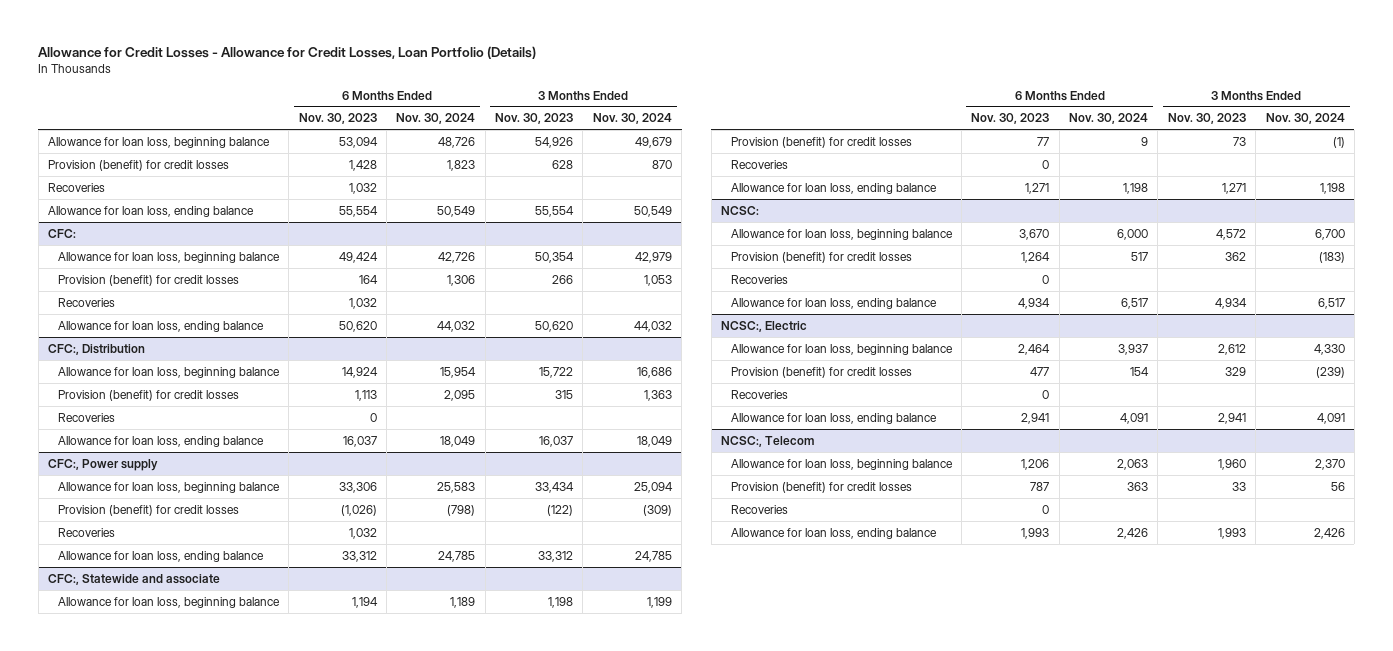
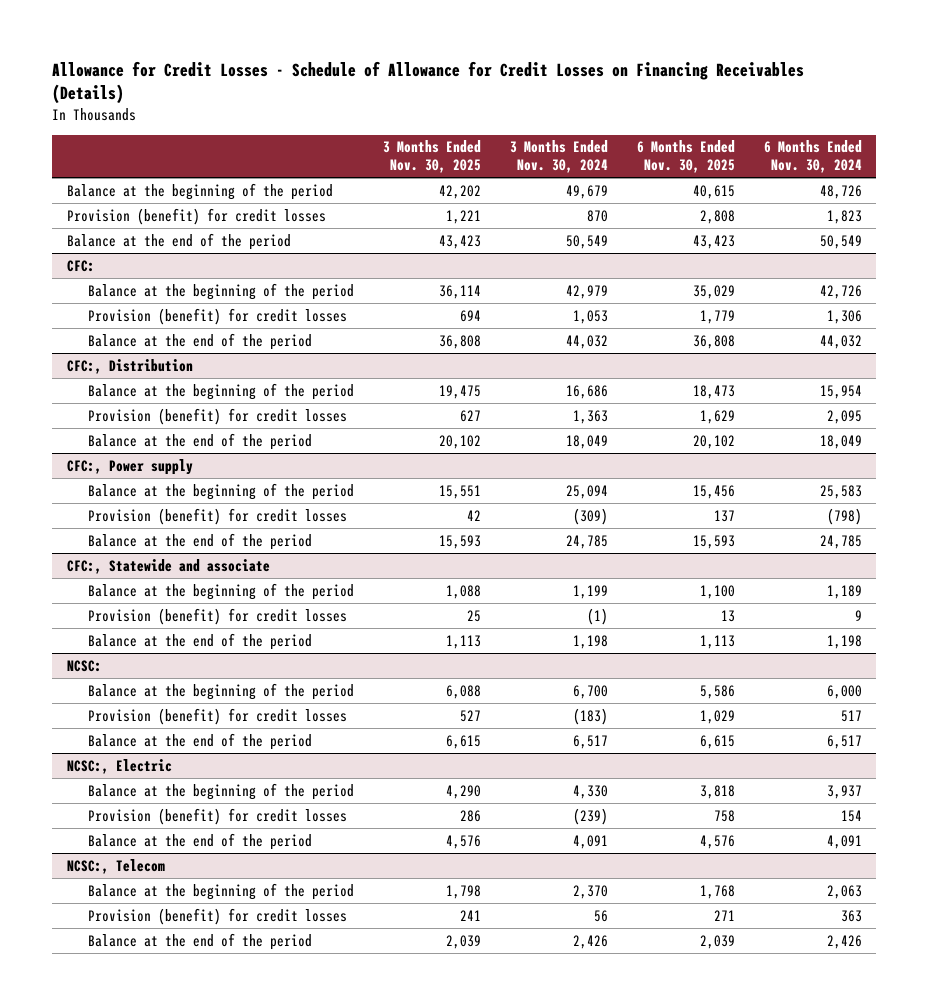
- Allowance for Credit Losses - Allowance for Credit Losses, Loan Portfolio (Details)
+ Allowance for Credit Losses - Schedule of Allowance for Credit Losses on Financing Receivables (Details)
- | 6 Months Ended Nov. 30, 2023 | 6 Months Ended Nov. 30, 2024 | 3 Months Ended Nov. 30, 2023 | 3 Months Ended Nov. 30, 2024
+ | 3 Months Ended Nov. 30, 2025 | 3 Months Ended Nov. 30, 2024 | 6 Months Ended Nov. 30, 2025 | 6 Months Ended Nov. 30, 2024
- Allowance for loan loss, beginning balance | 53,094 | 48,726 | 54,926 | 49,679
+ Balance at the beginning of the period | 42,202 | 49,679 | 40,615 | 48,726
- Recoveries | 1,032 | | |
- Allowance for loan loss, ending balance | 55,554 | 50,549 | 55,554 | 50,549
+ Balance at the end of the period | 43,423 | 50,549 | 43,423 | 50,549
@ CFC:
- Allowance for loan loss, beginning balance | 49,424 | 42,726 | 50,354 | 42,979
+ Balance at the beginning of the period | 36,114 | 42,979 | 35,029 | 42,726
- Recoveries | 1,032 | | |
- Allowance for loan loss, ending balance | 50,620 | 44,032 | 50,620 | 44,032
+ Balance at the end of the period | 36,808 | 44,032 | 36,808 | 44,032
@ CFC:, Distribution
- Allowance for loan loss, beginning balance | 14,924 | 15,954 | 15,722 | 16,686
+ Balance at the beginning of the period | 19,475 | 16,686 | 18,473 | 15,954
- Recoveries | 0 | | |
- Allowance for loan loss, ending balance | 16,037 | 18,049 | 16,037 | 18,049
+ Balance at the end of the period | 20,102 | 18,049 | 20,102 | 18,049
@ CFC:, Power supply
- Allowance for loan loss, beginning balance | 33,306 | 25,583 | 33,434 | 25,094
+ Balance at the beginning of the period | 15,551 | 25,094 | 15,456 | 25,583
- Recoveries | 1,032 | | |
- Allowance for loan loss, ending balance | 33,312 | 24,785 | 33,312 | 24,785
+ Balance at the end of the period | 15,593 | 24,785 | 15,593 | 24,785
@ CFC:, Statewide and associate
- Allowance for loan loss, beginning balance | 1,194 | 1,189 | 1,198 | 1,199
+ Balance at the beginning of the period | 1,088 | 1,199 | 1,100 | 1,189
- Recoveries | 0 | | |
- Allowance for loan loss, ending balance | 1,271 | 1,198 | 1,271 | 1,198
+ Balance at the end of the period | 1,113 | 1,198 | 1,113 | 1,198
@ NCSC:
- Allowance for loan loss, beginning balance | 3,670 | 6,000 | 4,572 | 6,700
+ Balance at the beginning of the period | 6,088 | 6,700 | 5,586 | 6,000
- Recoveries | 0 | | |
- Allowance for loan loss, ending balance | 4,934 | 6,517 | 4,934 | 6,517
+ Balance at the end of the period | 6,615 | 6,517 | 6,615 | 6,517
@ NCSC:, Electric
- Allowance for loan loss, beginning balance | 2,464 | 3,937 | 2,612 | 4,330
+ Balance at the beginning of the period | 4,290 | 4,330 | 3,818 | 3,937
- Recoveries | 0 | | |
- Allowance for loan loss, ending balance | 2,941 | 4,091 | 2,941 | 4,091
+ Balance at the end of the period | 4,576 | 4,091 | 4,576 | 4,091
@ NCSC:, Telecom
- Allowance for loan loss, beginning balance | 1,206 | 2,063 | 1,960 | 2,370
+ Balance at the beginning of the period | 1,798 | 2,370 | 1,768 | 2,063
- Recoveries | 0 | | |
- Allowance for loan loss, ending balance | 1,993 | 2,426 | 1,993 | 2,426
+ Balance at the end of the period | 2,039 | 2,426 | 2,039 | 2,426

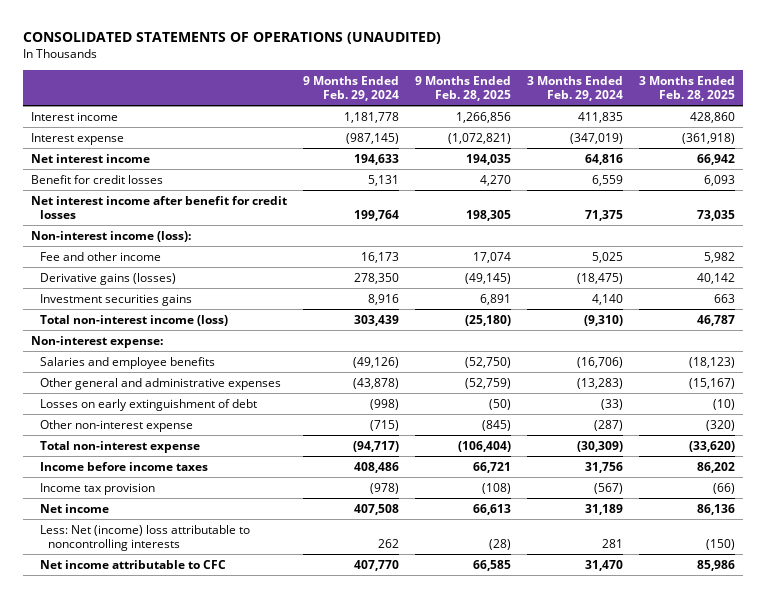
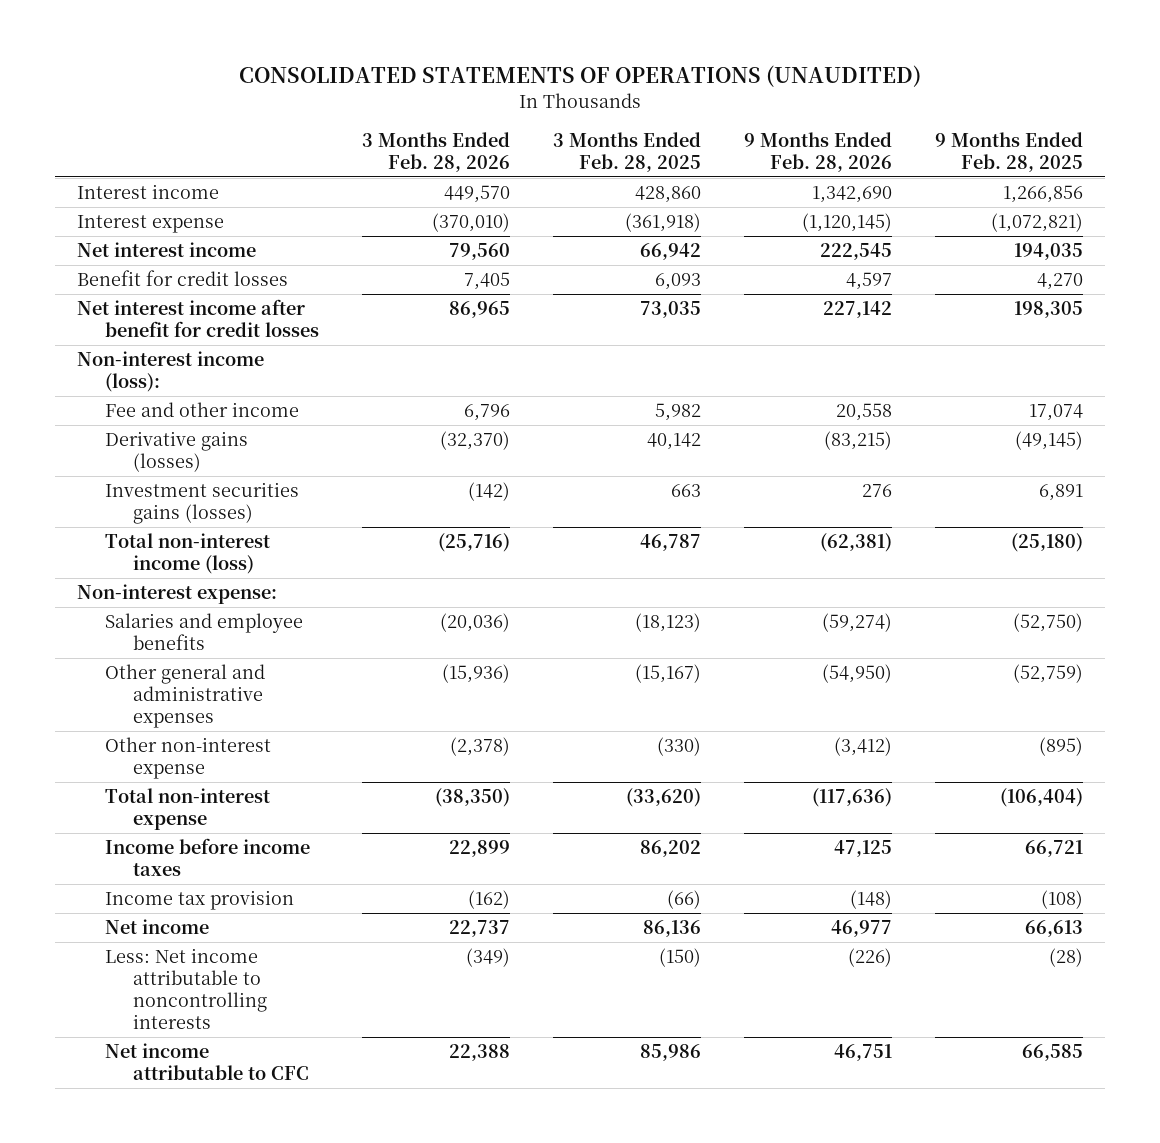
- | 9 Months Ended Feb. 29, 2024 | 9 Months Ended Feb. 28, 2025 | 3 Months Ended Feb. 29, 2024 | 3 Months Ended Feb. 28, 2025
+ | 3 Months Ended Feb. 28, 2026 | 3 Months Ended Feb. 28, 2025 | 9 Months Ended Feb. 28, 2026 | 9 Months Ended Feb. 28, 2025
- Investment securities gains | 8,916 | 6,891 | 4,140 | 663
+ Investment securities gains (losses) | (142) | 663 | 276 | 6,891
- Losses on early extinguishment of debt | (998) | (50) | (33) | (10)
- Other non-interest expense | (715) | (845) | (287) | (320)
+ Other non-interest expense | (2,378) | (330) | (3,412) | (895)
- Less: Net (income) loss attributable to noncontrolling interests | 262 | (28) | 281 | (150)
+ Less: Net income attributable to noncontrolling interests | (349) | (150) | (226) | (28)

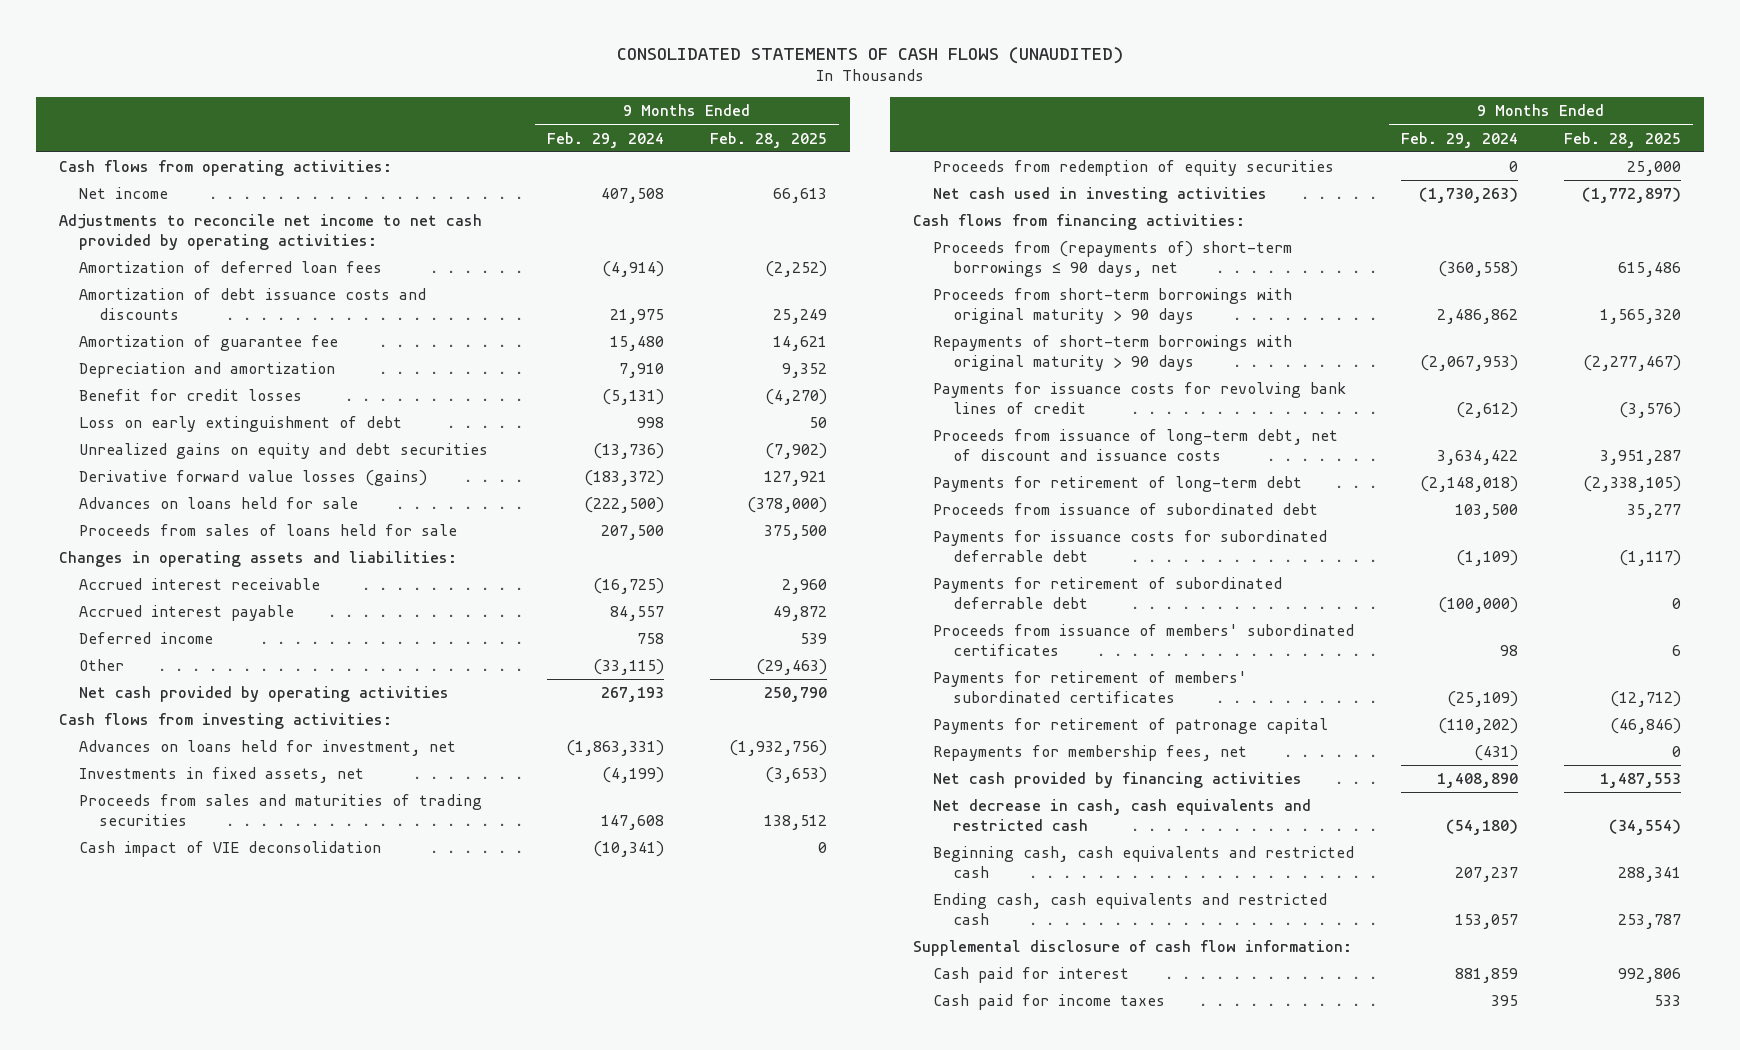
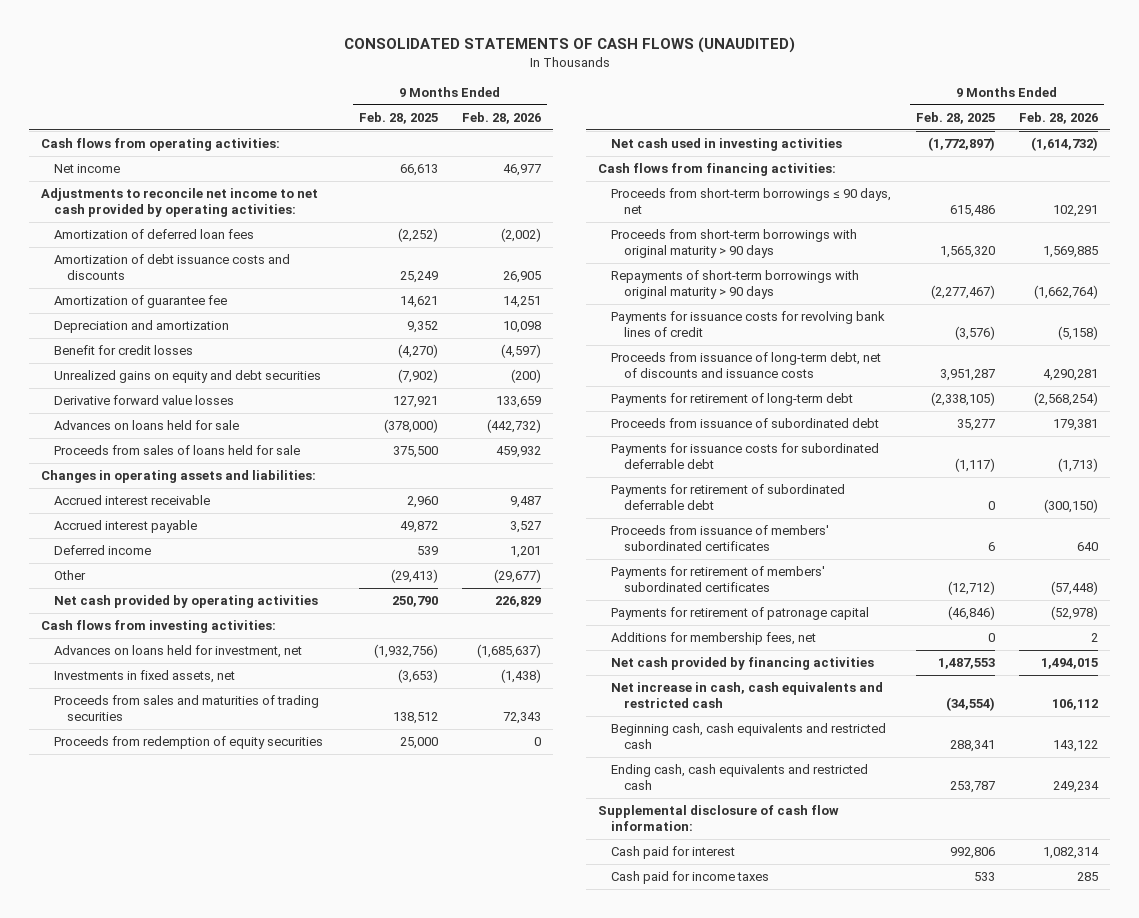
- | 9 Months Ended Feb. 29, 2024 | 9 Months Ended Feb. 28, 2025
+ | 9 Months Ended Feb. 28, 2025 | 9 Months Ended Feb. 28, 2026
- Loss on early extinguishment of debt | 998 | 50
- Derivative forward value losses (gains) | (183,372) | 127,921
+ Derivative forward value losses | 127,921 | 133,659
- Other | (33,115) | (29,463)
+ Other | (29,413) | (29,677)
- Cash impact of VIE deconsolidation | (10,341) | 0
- Proceeds from (repayments of) short-term borrowings ≤ 90 days, net | (360,558) | 615,486
+ Proceeds from short-term borrowings ≤ 90 days, net | 615,486 | 102,291
- Proceeds from issuance of long-term debt, net of discount and issuance costs | 3,634,422 | 3,951,287
+ Proceeds from issuance of long-term debt, net of discounts and issuance costs | 3,951,287 | 4,290,281
- Repayments for membership fees, net | (431) | 0
+ Additions for membership fees, net | 0 | 2
- Net decrease in cash, cash equivalents and restricted cash | (54,180) | (34,554)
+ Net increase in cash, cash equivalents and restricted cash | (34,554) | 106,112

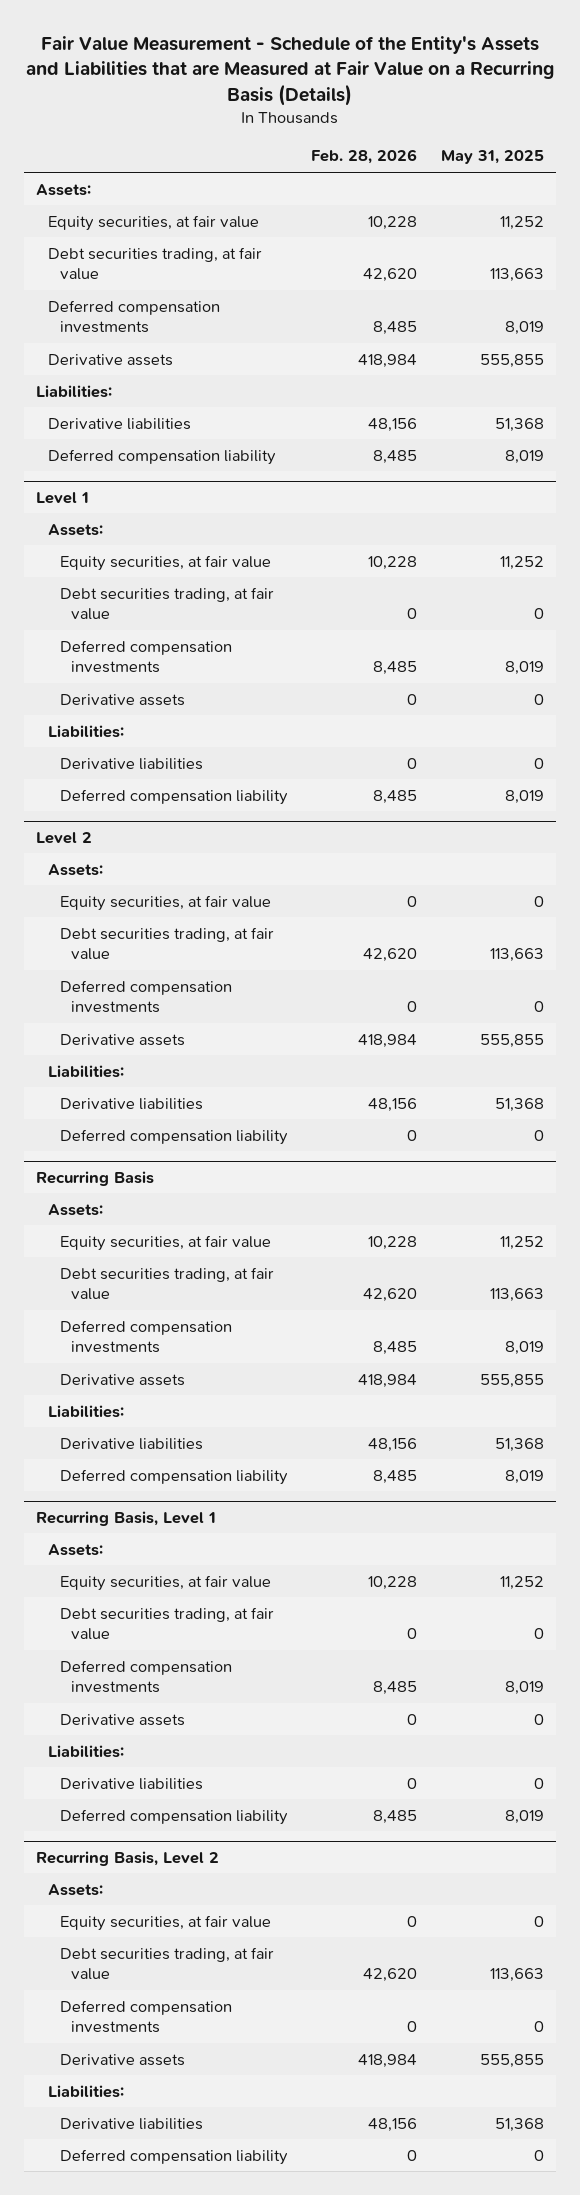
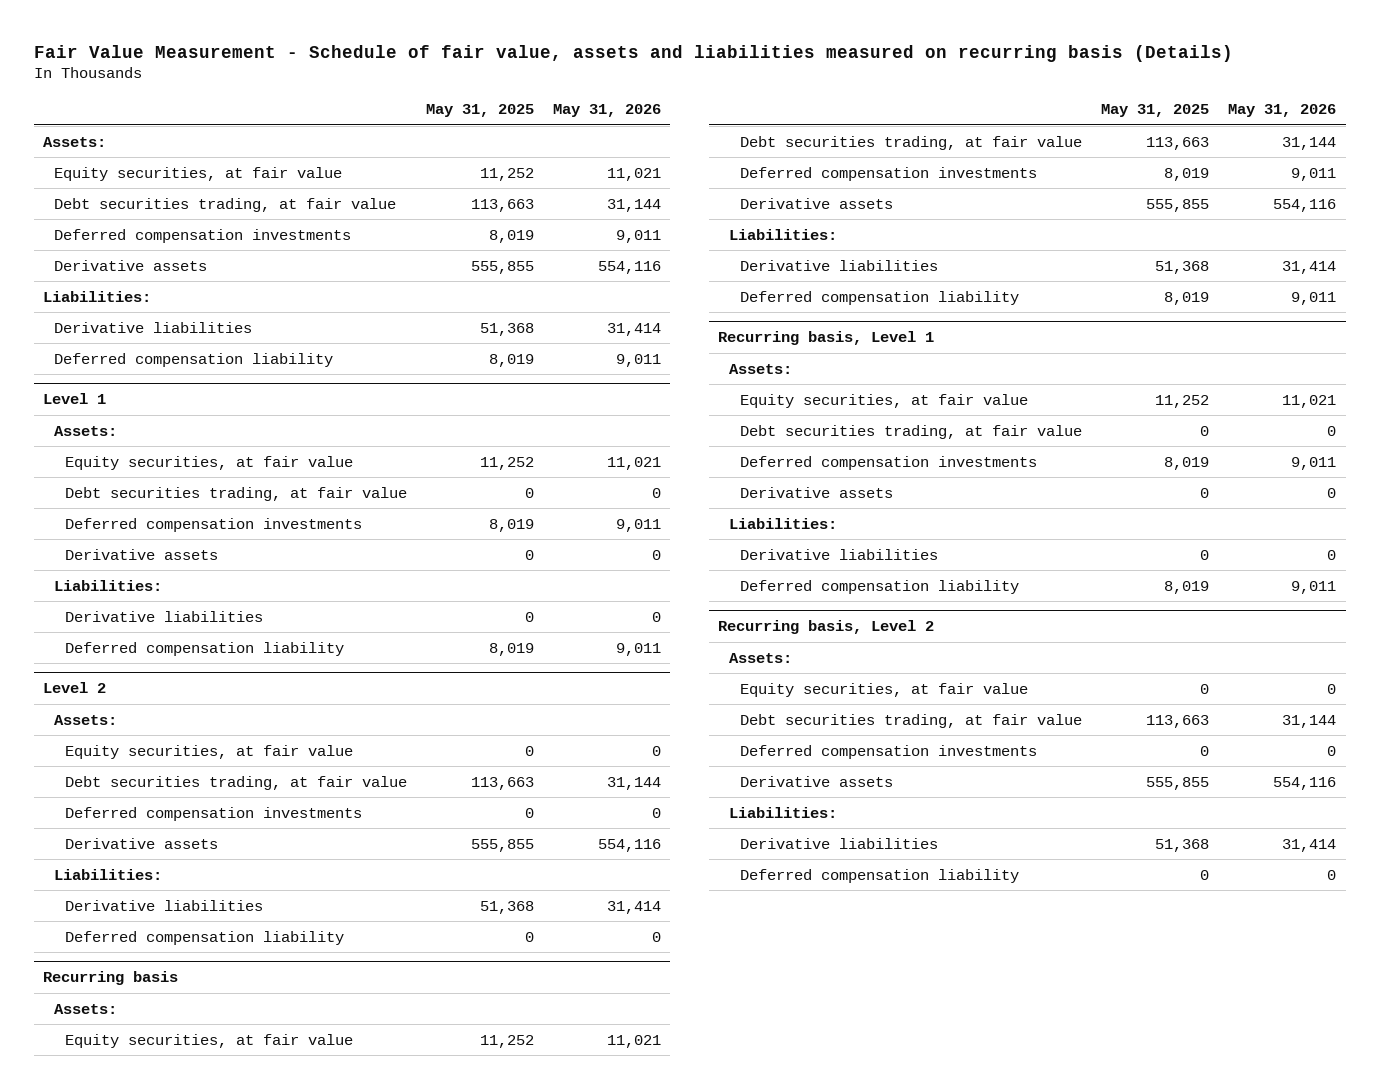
- Fair Value Measurement - Schedule of the Entity's Assets and Liabilities that are Measured at Fair Value on a Recurring Basis (Details)
+ Fair Value Measurement - Schedule of fair value, assets and liabilities measured on recurring basis (Details)
- | Feb. 28, 2026 | May 31, 2025
+ | May 31, 2025 | May 31, 2026
- Recurring Basis
+ Recurring basis
- Recurring Basis, Level 1
+ Recurring basis, Level 1
- Recurring Basis, Level 2
+ Recurring basis, Level 2

